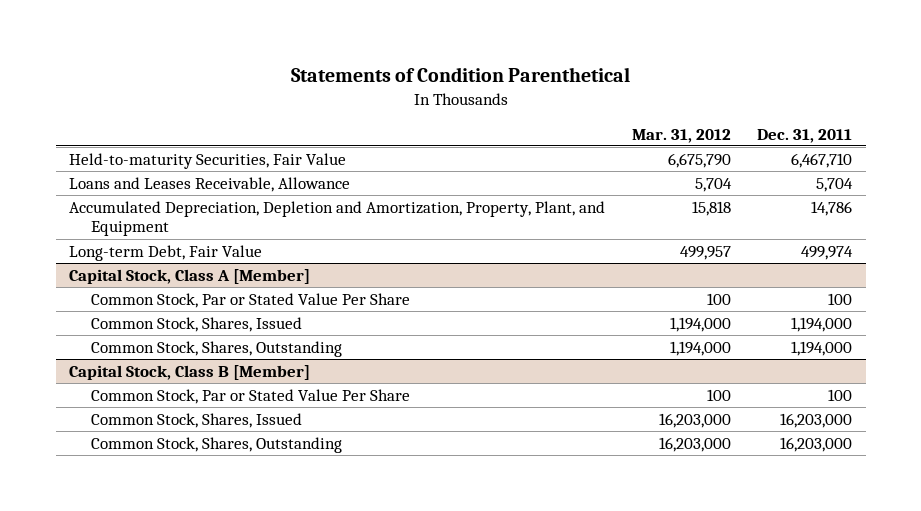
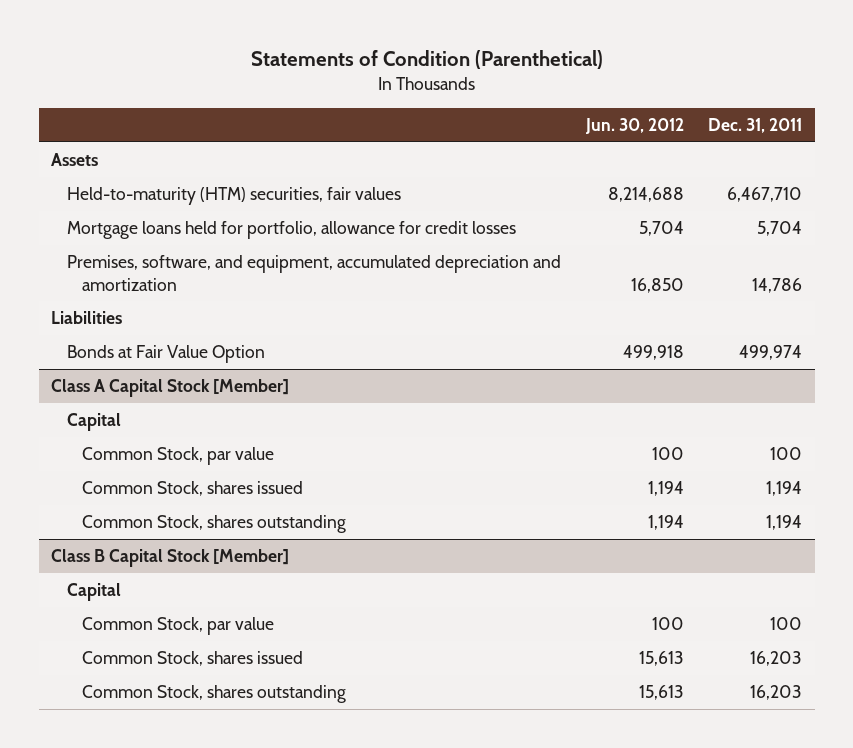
- Statements of Condition Parenthetical
+ Statements of Condition (Parenthetical)
- | Mar. 31, 2012 | Dec. 31, 2011
+ | Jun. 30, 2012 | Dec. 31, 2011
- Held-to-maturity Securities, Fair Value | 6,675,790 | 6,467,710
- Loans and Leases Receivable, Allowance | 5,704 | 5,704
- Accumulated Depreciation, Depletion and Amortization, Property, Plant, and Equipment | 15,818 | 14,786
- Long-term Debt, Fair Value | 499,957 | 499,974
- Capital Stock, Class A [Member]
- Common Stock, Par or Stated Value Per Share | 100 | 100
- Common Stock, Shares, Issued | 1,194,000 | 1,194,000
- Common Stock, Shares, Outstanding | 1,194,000 | 1,194,000
- Capital Stock, Class B [Member]
- Common Stock, Par or Stated Value Per Share | 100 | 100
- Common Stock, Shares, Issued | 16,203,000 | 16,203,000
- Common Stock, Shares, Outstanding | 16,203,000 | 16,203,000
+ Assets
+ Held-to-maturity (HTM) securities, fair values | 8,214,688 | 6,467,710
+ Mortgage loans held for portfolio, allowance for credit losses | 5,704 | 5,704
+ Premises, software, and equipment, accumulated depreciation and amortization | 16,850 | 14,786
+ Liabilities
+ Bonds at Fair Value Option | 499,918 | 499,974
+ Class A Capital Stock [Member]
+ Capital
+ Common Stock, par value | 100 | 100
+ Common Stock, shares issued | 1,194 | 1,194
+ Common Stock, shares outstanding | 1,194 | 1,194
+ Class B Capital Stock [Member]
+ Capital
+ Common Stock, par value | 100 | 100
+ Common Stock, shares issued | 15,613 | 16,203
+ Common Stock, shares outstanding | 15,613 | 16,203

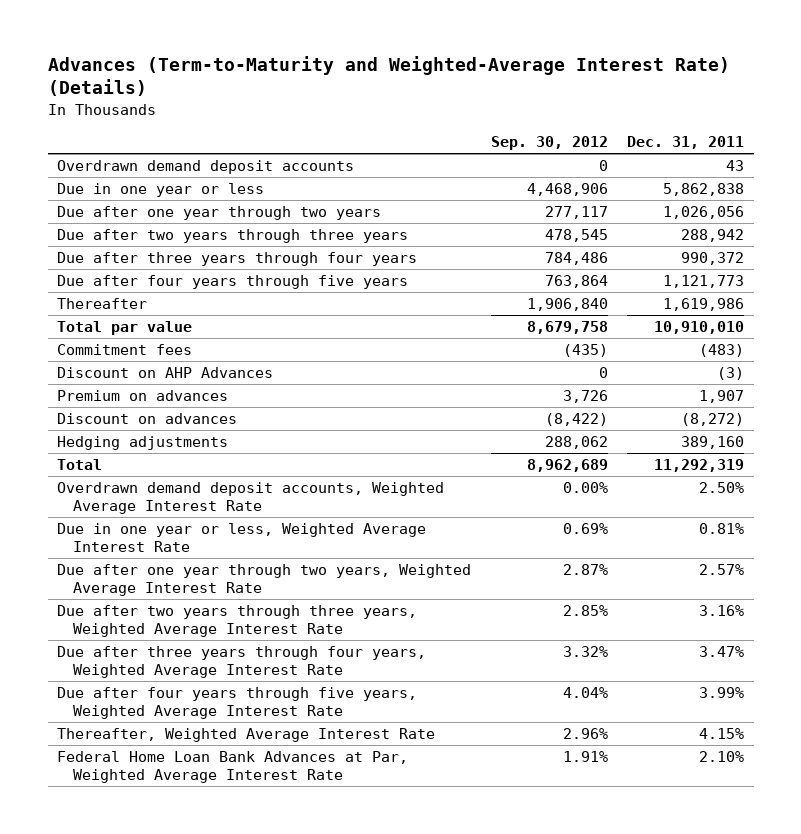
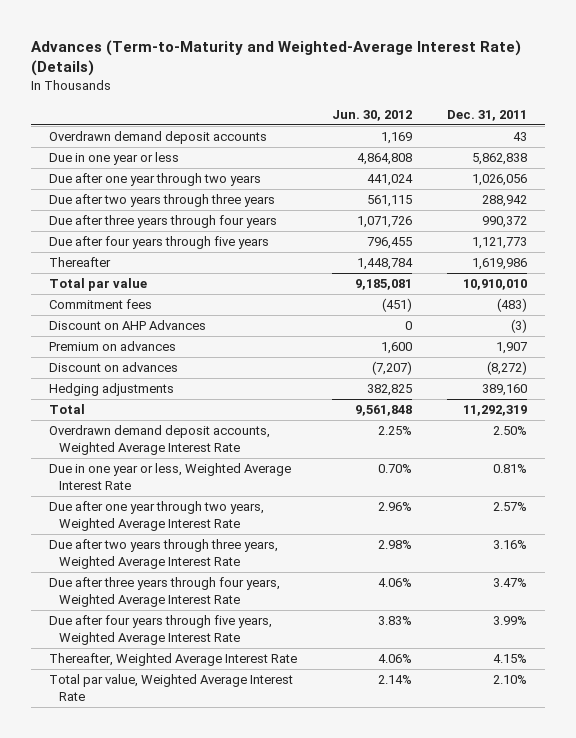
- | Sep. 30, 2012 | Dec. 31, 2011
+ | Jun. 30, 2012 | Dec. 31, 2011
- Federal Home Loan Bank Advances at Par, Weighted Average Interest Rate | 1.91% | 2.10%
+ Total par value, Weighted Average Interest Rate | 2.14% | 2.10%

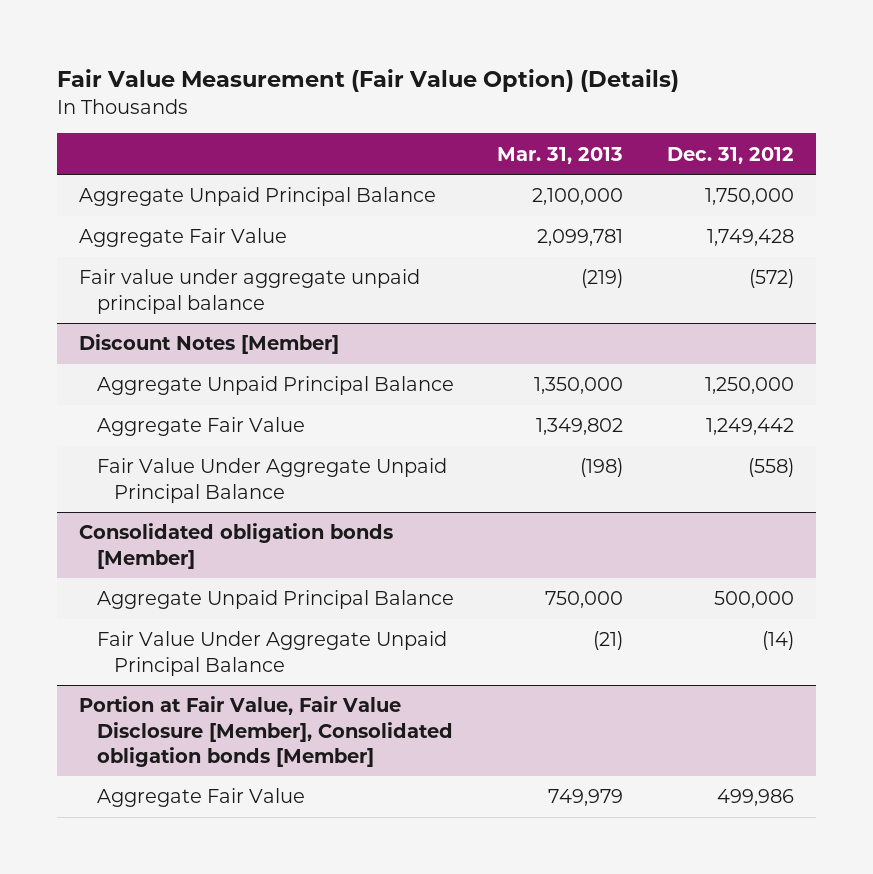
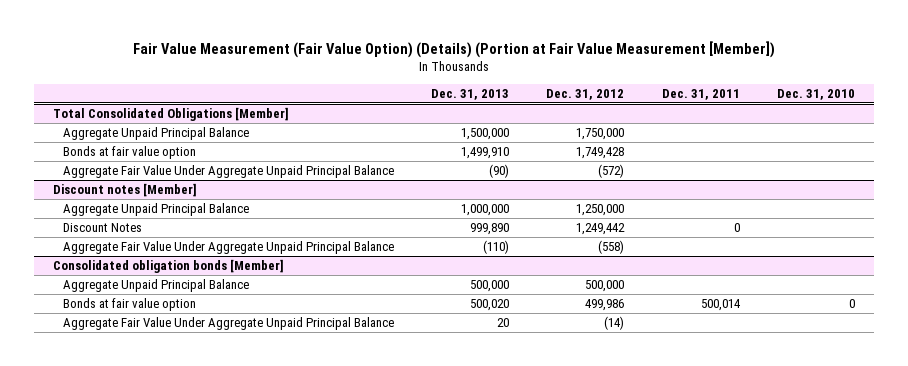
- Fair Value Measurement (Fair Value Option) (Details)
+ Fair Value Measurement (Fair Value Option) (Details) (Portion at Fair Value Measurement [Member])
- | Mar. 31, 2013 | Dec. 31, 2012
+ | Dec. 31, 2013 | Dec. 31, 2012 | Dec. 31, 2011 | Dec. 31, 2010
+ Total Consolidated Obligations [Member]
- Aggregate Fair Value | 2,099,781 | 1,749,428
- Fair value under aggregate unpaid principal balance | (219) | (572)
- Discount Notes [Member]
+ Bonds at fair value option | 1,499,910 | 1,749,428 | |
+ Aggregate Fair Value Under Aggregate Unpaid Principal Balance | (90) | (572) | |
+ Discount notes [Member]
- Aggregate Fair Value | 1,349,802 | 1,249,442
- Fair Value Under Aggregate Unpaid Principal Balance | (198) | (558)
+ Discount Notes | 999,890 | 1,249,442 | 0 |
+ Aggregate Fair Value Under Aggregate Unpaid Principal Balance | (110) | (558) | |
@ Consolidated obligation bonds [Member]
- Fair Value Under Aggregate Unpaid Principal Balance | (21) | (14)
- Portion at Fair Value, Fair Value Disclosure [Member], Consolidated obligation bonds [Member]
- Aggregate Fair Value | 749,979 | 499,986
@ Consolidated obligation bonds [Member]
+ Bonds at fair value option | 500,020 | 499,986 | 500,014 | 0
+ Aggregate Fair Value Under Aggregate Unpaid Principal Balance | 20 | (14) | |

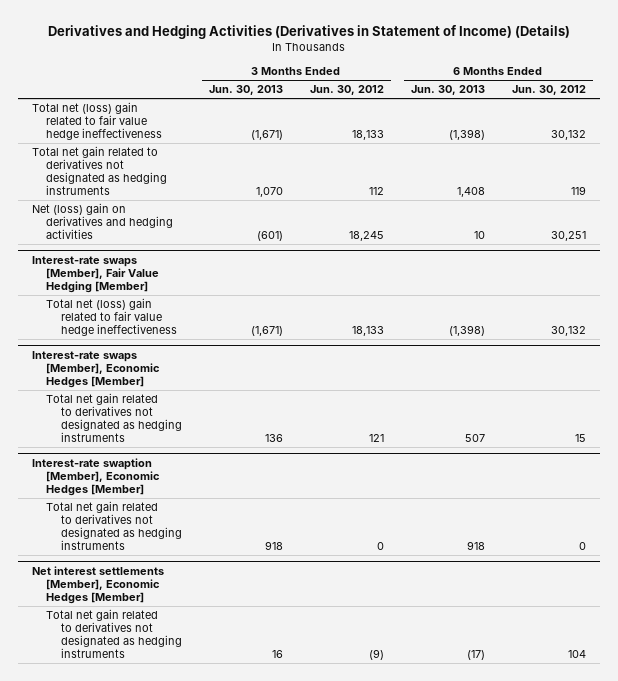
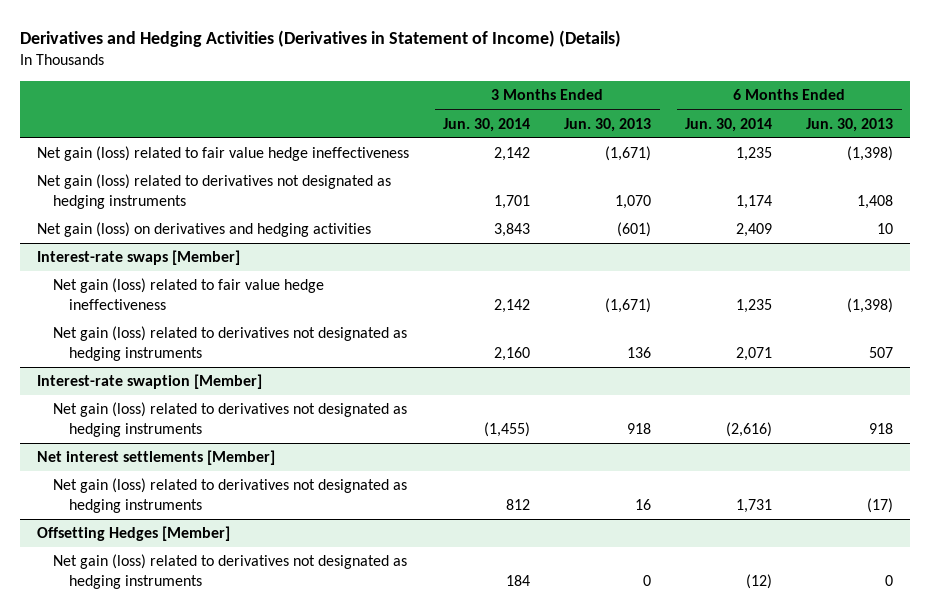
- | 3 Months Ended Jun. 30, 2013 | 3 Months Ended Jun. 30, 2012 | 6 Months Ended Jun. 30, 2013 | 6 Months Ended Jun. 30, 2012
+ | 3 Months Ended Jun. 30, 2014 | 3 Months Ended Jun. 30, 2013 | 6 Months Ended Jun. 30, 2014 | 6 Months Ended Jun. 30, 2013
- Total net (loss) gain related to fair value hedge ineffectiveness | (1,671) | 18,133 | (1,398) | 30,132
- Total net gain related to derivatives not designated as hedging instruments | 1,070 | 112 | 1,408 | 119
- Net (loss) gain on derivatives and hedging activities | (601) | 18,245 | 10 | 30,251
- Interest-rate swaps [Member], Fair Value Hedging [Member]
- Total net (loss) gain related to fair value hedge ineffectiveness | (1,671) | 18,133 | (1,398) | 30,132
- Interest-rate swaps [Member], Economic Hedges [Member]
- Total net gain related to derivatives not designated as hedging instruments | 136 | 121 | 507 | 15
- Interest-rate swaption [Member], Economic Hedges [Member]
- Total net gain related to derivatives not designated as hedging instruments | 918 | 0 | 918 | 0
- Net interest settlements [Member], Economic Hedges [Member]
- Total net gain related to derivatives not designated as hedging instruments | 16 | (9) | (17) | 104
+ Net gain (loss) related to fair value hedge ineffectiveness | 2,142 | (1,671) | 1,235 | (1,398)
+ Net gain (loss) related to derivatives not designated as hedging instruments | 1,701 | 1,070 | 1,174 | 1,408
+ Net gain (loss) on derivatives and hedging activities | 3,843 | (601) | 2,409 | 10
+ Interest-rate swaps [Member]
+ Net gain (loss) related to fair value hedge ineffectiveness | 2,142 | (1,671) | 1,235 | (1,398)
+ Net gain (loss) related to derivatives not designated as hedging instruments | 2,160 | 136 | 2,071 | 507
+ Interest-rate swaption [Member]
+ Net gain (loss) related to derivatives not designated as hedging instruments | (1,455) | 918 | (2,616) | 918
+ Net interest settlements [Member]
+ Net gain (loss) related to derivatives not designated as hedging instruments | 812 | 16 | 1,731 | (17)
+ Offsetting Hedges [Member]
+ Net gain (loss) related to derivatives not designated as hedging instruments | 184 | 0 | (12) | 0

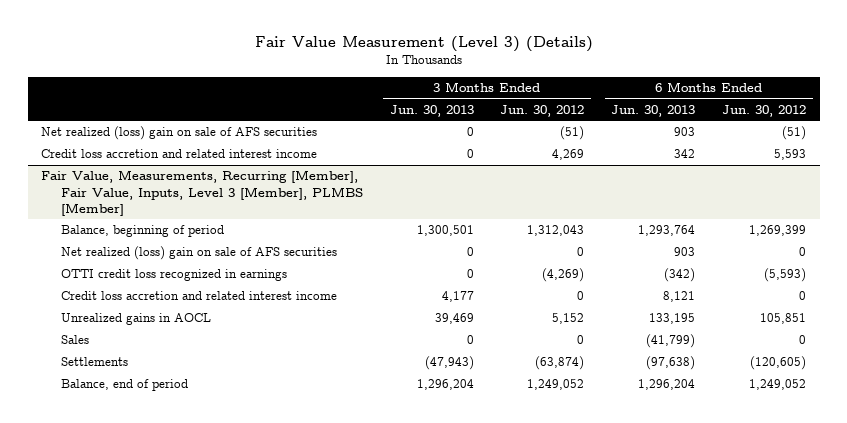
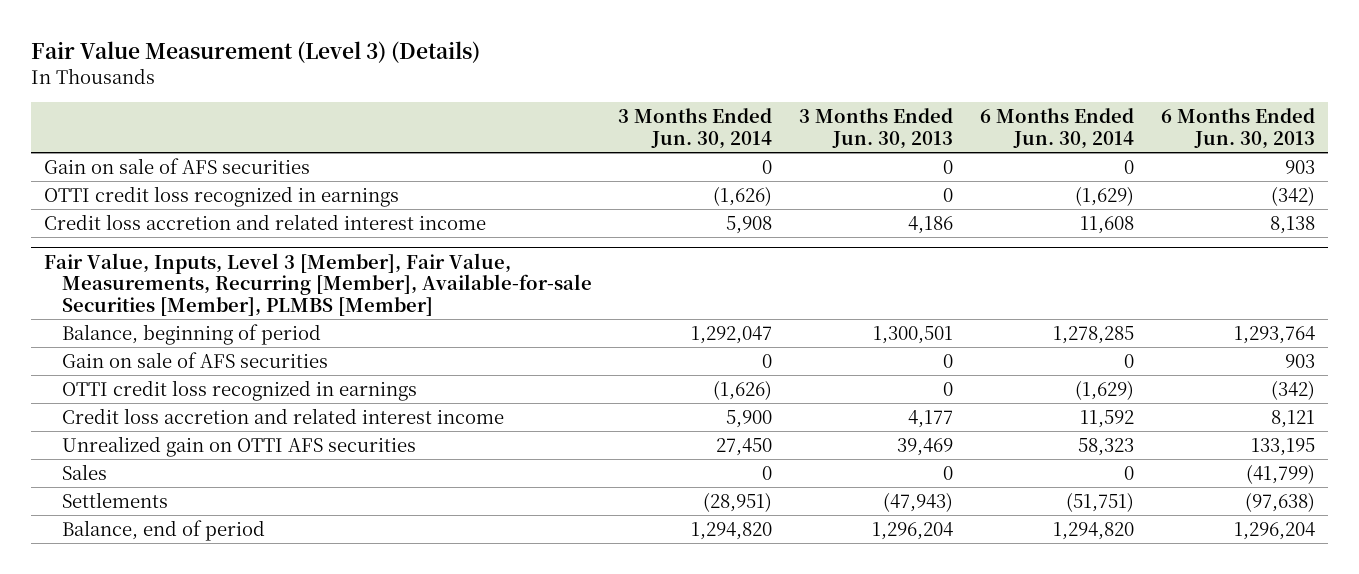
- | 3 Months Ended Jun. 30, 2013 | 3 Months Ended Jun. 30, 2012 | 6 Months Ended Jun. 30, 2013 | 6 Months Ended Jun. 30, 2012
+ | 3 Months Ended Jun. 30, 2014 | 3 Months Ended Jun. 30, 2013 | 6 Months Ended Jun. 30, 2014 | 6 Months Ended Jun. 30, 2013
- Net realized (loss) gain on sale of AFS securities | 0 | (51) | 903 | (51)
- Credit loss accretion and related interest income | 0 | 4,269 | 342 | 5,593
- Fair Value, Measurements, Recurring [Member], Fair Value, Inputs, Level 3 [Member], PLMBS [Member]
+ Gain on sale of AFS securities | 0 | 0 | 0 | 903
+ OTTI credit loss recognized in earnings | (1,626) | 0 | (1,629) | (342)
+ Credit loss accretion and related interest income | 5,908 | 4,186 | 11,608 | 8,138
+ Fair Value, Inputs, Level 3 [Member], Fair Value, Measurements, Recurring [Member], Available-for-sale Securities [Member], PLMBS [Member]
- Net realized (loss) gain on sale of AFS securities | 0 | 0 | 903 | 0
+ Gain on sale of AFS securities | 0 | 0 | 0 | 903
- Unrealized gains in AOCL | 39,469 | 5,152 | 133,195 | 105,851
+ Unrealized gain on OTTI AFS securities | 27,450 | 39,469 | 58,323 | 133,195

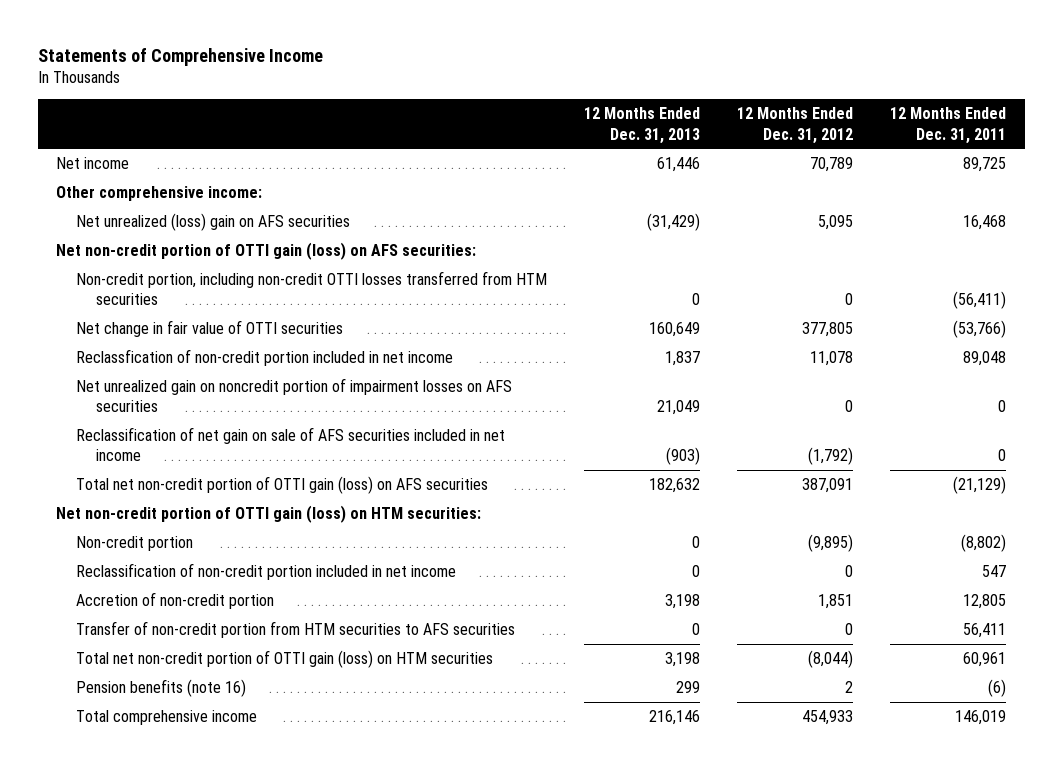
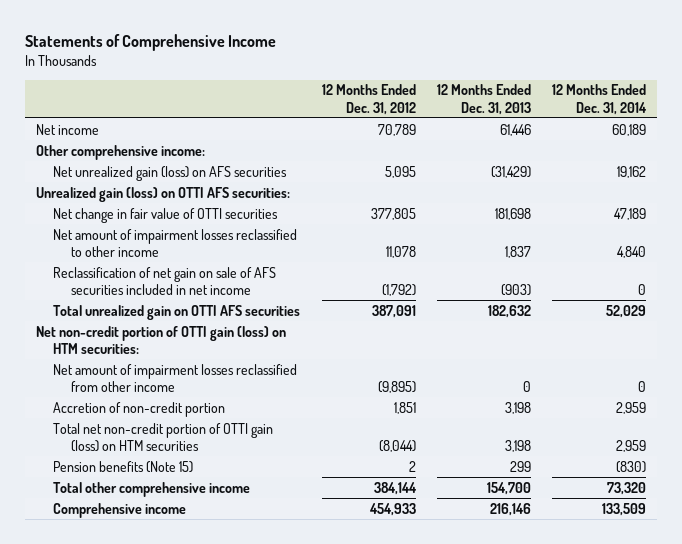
- | 12 Months Ended Dec. 31, 2013 | 12 Months Ended Dec. 31, 2012 | 12 Months Ended Dec. 31, 2011
+ | 12 Months Ended Dec. 31, 2012 | 12 Months Ended Dec. 31, 2013 | 12 Months Ended Dec. 31, 2014
- Net unrealized (loss) gain on AFS securities | (31,429) | 5,095 | 16,468
- Net non-credit portion of OTTI gain (loss) on AFS securities:
- Non-credit portion, including non-credit OTTI losses transferred from HTM securities | 0 | 0 | (56,411)
- Net change in fair value of OTTI securities | 160,649 | 377,805 | (53,766)
- Reclassfication of non-credit portion included in net income | 1,837 | 11,078 | 89,048
- Net unrealized gain on noncredit portion of impairment losses on AFS securities | 21,049 | 0 | 0
+ Net unrealized gain (loss) on AFS securities | 5,095 | (31,429) | 19,162
+ Unrealized gain (loss) on OTTI AFS securities:
+ Net change in fair value of OTTI securities | 377,805 | 181,698 | 47,189
+ Net amount of impairment losses reclassified to other income | 11,078 | 1,837 | 4,840
- Total net non-credit portion of OTTI gain (loss) on AFS securities | 182,632 | 387,091 | (21,129)
+ Total unrealized gain on OTTI AFS securities | 387,091 | 182,632 | 52,029
- Non-credit portion | 0 | (9,895) | (8,802)
- Reclassification of non-credit portion included in net income | 0 | 0 | 547
+ Net amount of impairment losses reclassified from other income | (9,895) | 0 | 0
- Transfer of non-credit portion from HTM securities to AFS securities | 0 | 0 | 56,411
- Pension benefits (note 16) | 299 | 2 | (6)
- Total comprehensive income | 216,146 | 454,933 | 146,019
+ Pension benefits (Note 15) | 2 | 299 | (830)
+ Total other comprehensive income | 384,144 | 154,700 | 73,320
+ Comprehensive income | 454,933 | 216,146 | 133,509

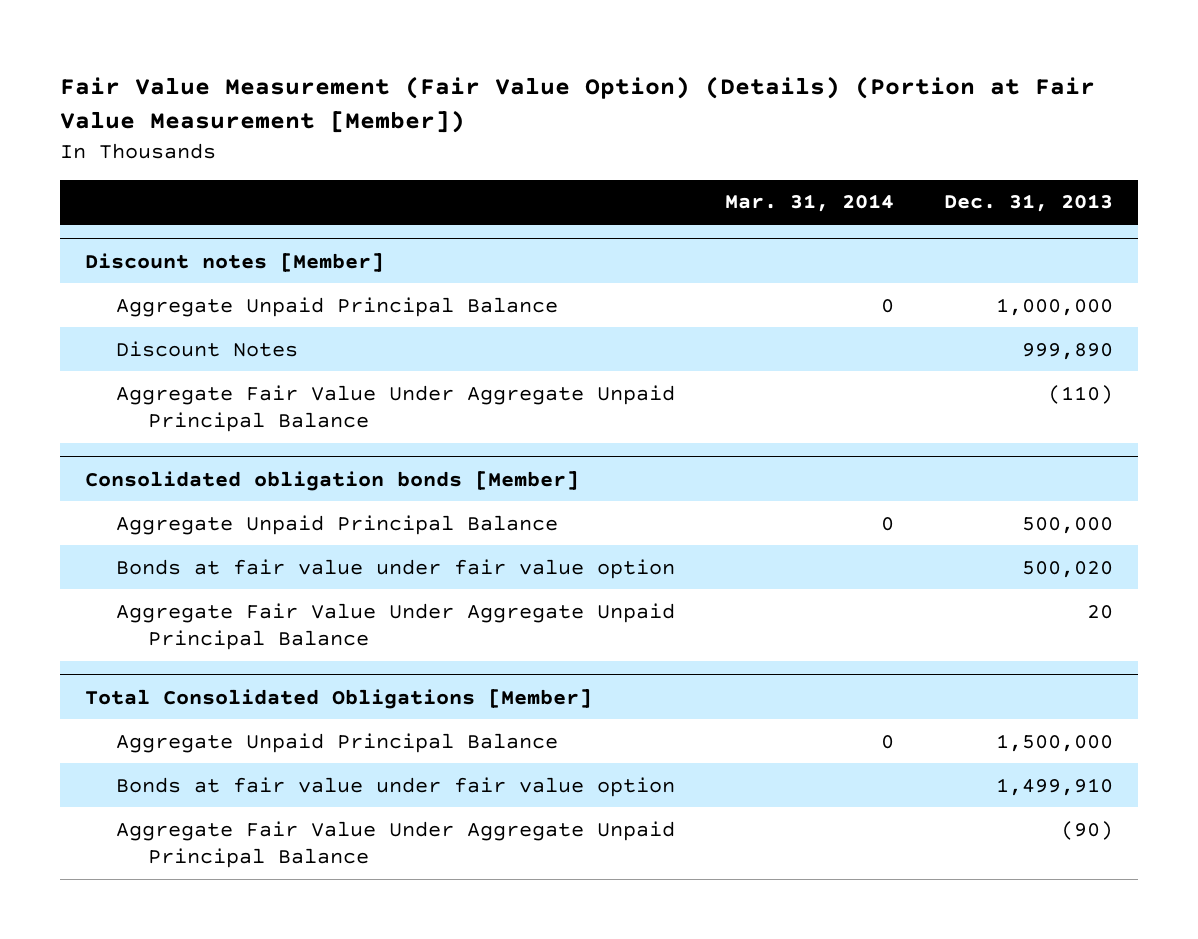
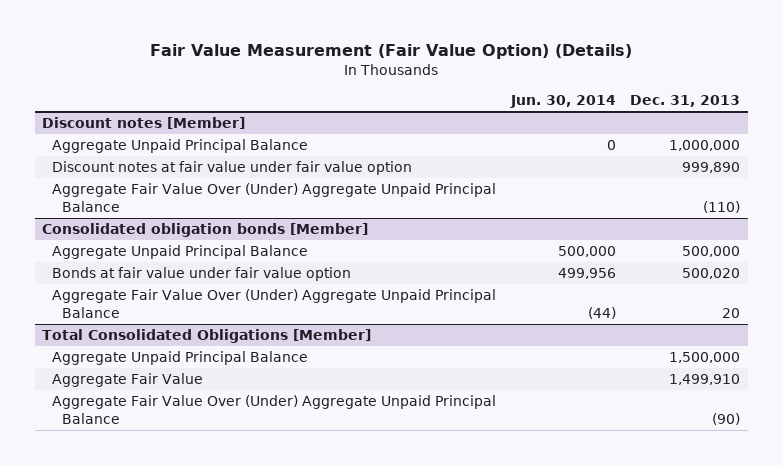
- Fair Value Measurement (Fair Value Option) (Details) (Portion at Fair Value Measurement [Member])
+ Fair Value Measurement (Fair Value Option) (Details)
- | Mar. 31, 2014 | Dec. 31, 2013
+ | Jun. 30, 2014 | Dec. 31, 2013
@ Discount notes [Member]
- Discount Notes | | 999,890
- Aggregate Fair Value Under Aggregate Unpaid Principal Balance | | (110)
+ Discount notes at fair value under fair value option | | 999,890
+ Aggregate Fair Value Over (Under) Aggregate Unpaid Principal Balance | | (110)
@ Consolidated obligation bonds [Member]
- Aggregate Fair Value Under Aggregate Unpaid Principal Balance | | 20
+ Aggregate Fair Value Over (Under) Aggregate Unpaid Principal Balance | (44) | 20
@ Total Consolidated Obligations [Member]
- Bonds at fair value under fair value option | | 1,499,910
- Aggregate Fair Value Under Aggregate Unpaid Principal Balance | | (90)
+ Aggregate Fair Value | | 1,499,910
+ Aggregate Fair Value Over (Under) Aggregate Unpaid Principal Balance | | (90)

